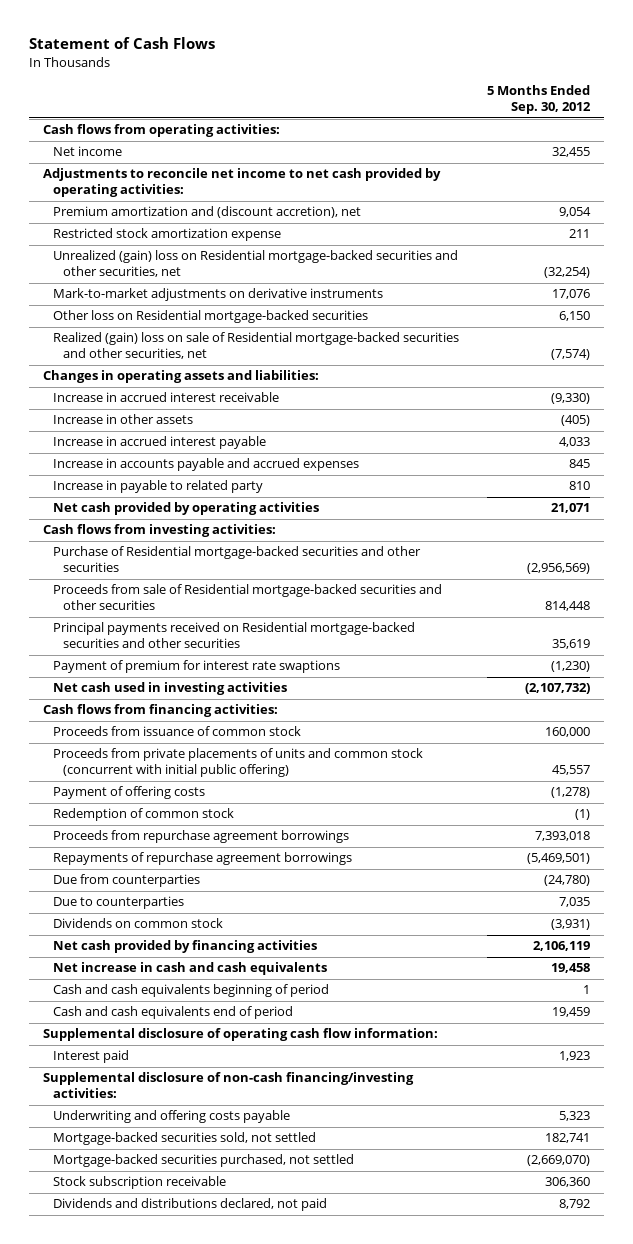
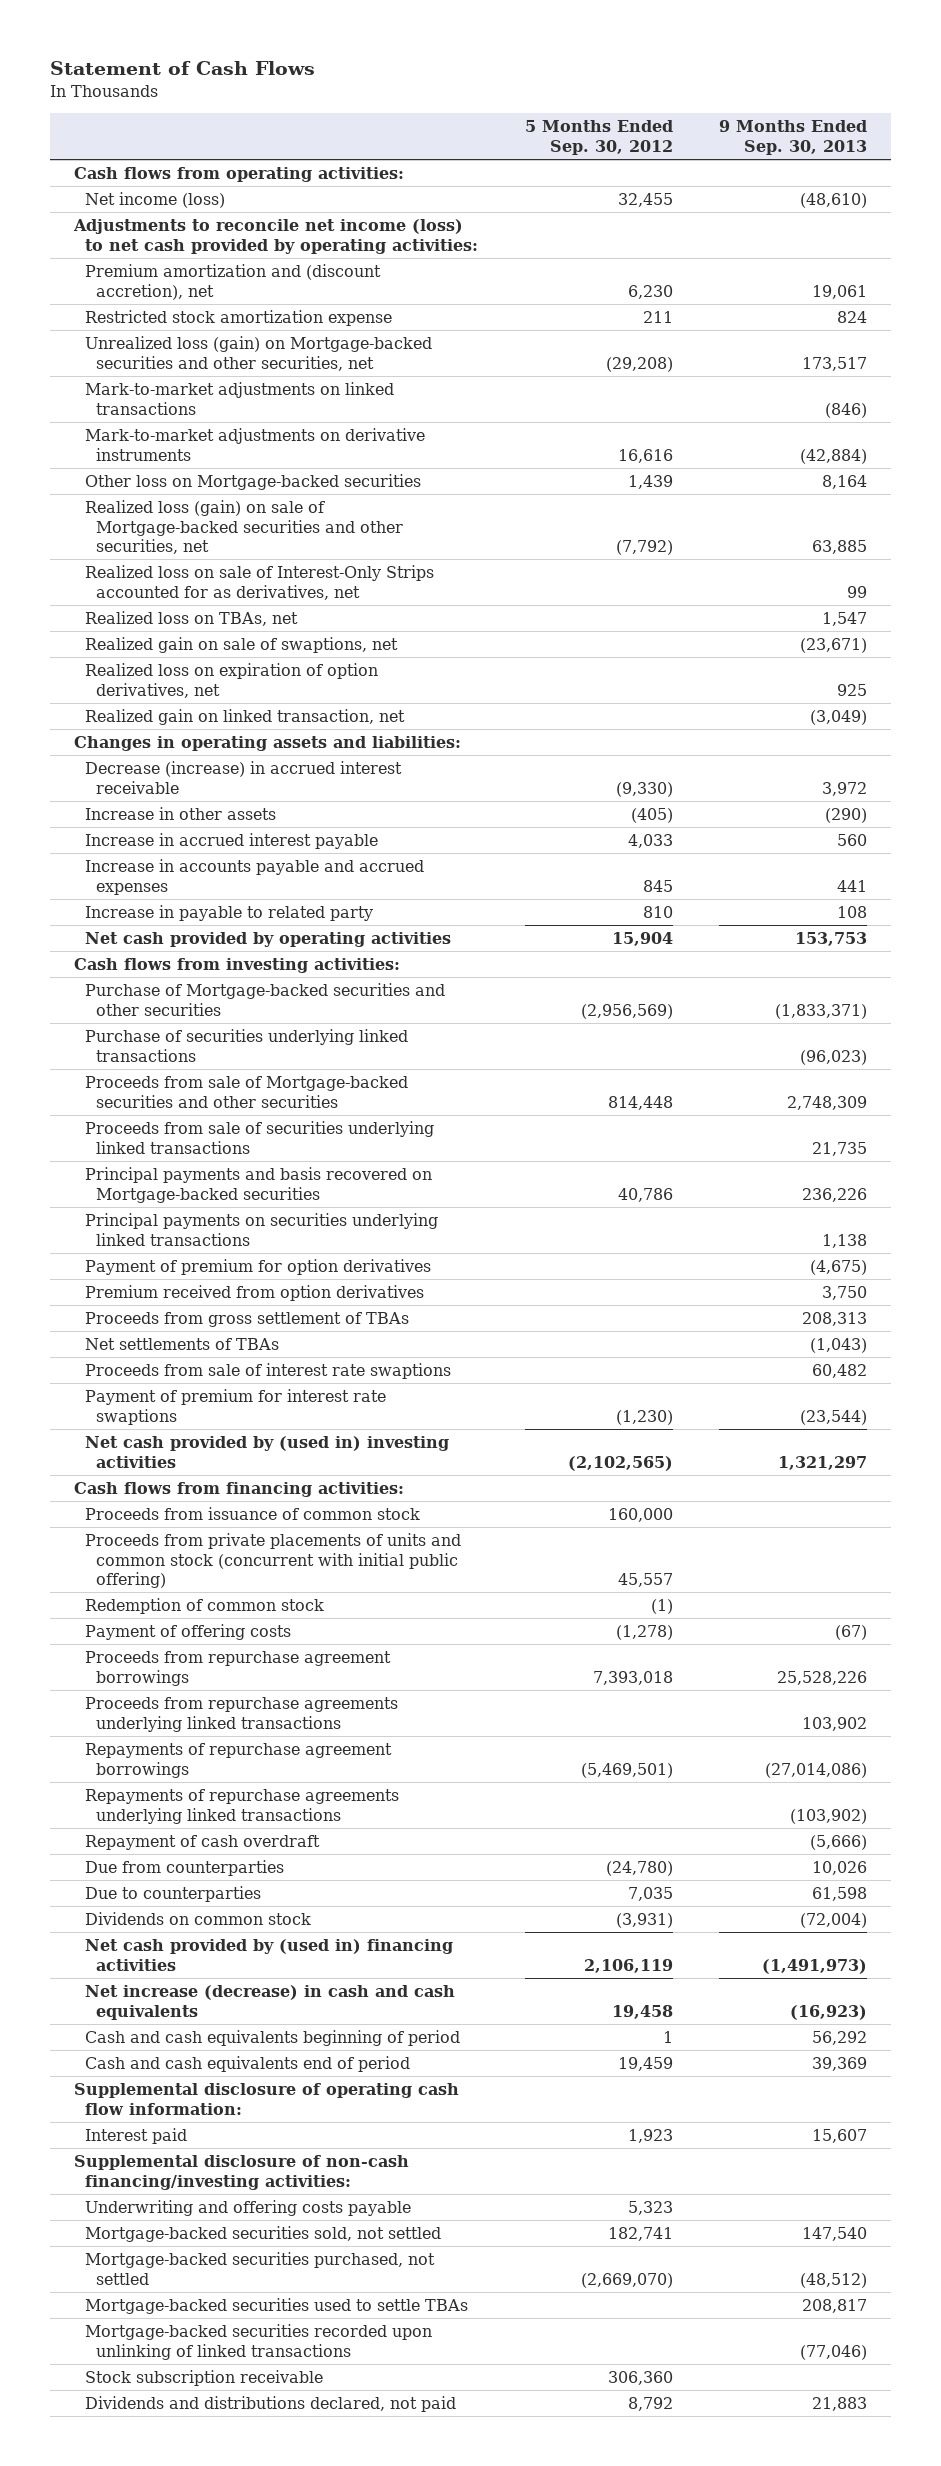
- | 5 Months Ended Sep. 30, 2012
+ | 5 Months Ended Sep. 30, 2012 | 9 Months Ended Sep. 30, 2013
- Net income | 32,455
- Adjustments to reconcile net income to net cash provided by operating activities:
- Premium amortization and (discount accretion), net | 9,054
+ Net income (loss) | 32,455 | (48,610)
+ Adjustments to reconcile net income (loss) to net cash provided by operating activities:
+ Premium amortization and (discount accretion), net | 6,230 | 19,061
- Unrealized (gain) loss on Residential mortgage-backed securities and other securities, net | (32,254)
- Mark-to-market adjustments on derivative instruments | 17,076
- Other loss on Residential mortgage-backed securities | 6,150
- Realized (gain) loss on sale of Residential mortgage-backed securities and other securities, net | (7,574)
+ Unrealized loss (gain) on Mortgage-backed securities and other securities, net | (29,208) | 173,517
+ Mark-to-market adjustments on linked transactions | | (846)
+ Mark-to-market adjustments on derivative instruments | 16,616 | (42,884)
+ Other loss on Mortgage-backed securities | 1,439 | 8,164
+ Realized loss (gain) on sale of Mortgage-backed securities and other securities, net | (7,792) | 63,885
+ Realized loss on sale of Interest-Only Strips accounted for as derivatives, net | | 99
+ Realized loss on TBAs, net | | 1,547
+ Realized gain on sale of swaptions, net | | (23,671)
+ Realized loss on expiration of option derivatives, net | | 925
+ Realized gain on linked transaction, net | | (3,049)
- Increase in accrued interest receivable | (9,330)
+ Decrease (increase) in accrued interest receivable | (9,330) | 3,972
- Net cash provided by operating activities | 21,071
+ Net cash provided by operating activities | 15,904 | 153,753
- Purchase of Residential mortgage-backed securities and other securities | (2,956,569)
- Proceeds from sale of Residential mortgage-backed securities and other securities | 814,448
- Principal payments received on Residential mortgage-backed securities and other securities | 35,619
+ Purchase of Mortgage-backed securities and other securities | (2,956,569) | (1,833,371)
+ Purchase of securities underlying linked transactions | | (96,023)
+ Proceeds from sale of Mortgage-backed securities and other securities | 814,448 | 2,748,309
+ Proceeds from sale of securities underlying linked transactions | | 21,735
+ Principal payments and basis recovered on Mortgage-backed securities | 40,786 | 236,226
+ Principal payments on securities underlying linked transactions | | 1,138
+ Payment of premium for option derivatives | | (4,675)
+ Premium received from option derivatives | | 3,750
+ Proceeds from gross settlement of TBAs | | 208,313
+ Net settlements of TBAs | | (1,043)
+ Proceeds from sale of interest rate swaptions | | 60,482
- Net cash used in investing activities | (2,107,732)
+ Net cash provided by (used in) investing activities | (2,102,565) | 1,321,297
moved down: Payment of offering costs | (1,278) | (67)
+ Proceeds from repurchase agreements underlying linked transactions | | 103,902
+ Repayments of repurchase agreements underlying linked transactions | | (103,902)
+ Repayment of cash overdraft | | (5,666)
- Net cash provided by financing activities | 2,106,119
- Net increase in cash and cash equivalents | 19,458
+ Net cash provided by (used in) financing activities | 2,106,119 | (1,491,973)
+ Net increase (decrease) in cash and cash equivalents | 19,458 | (16,923)
+ Mortgage-backed securities used to settle TBAs | | 208,817
+ Mortgage-backed securities recorded upon unlinking of linked transactions | | (77,046)

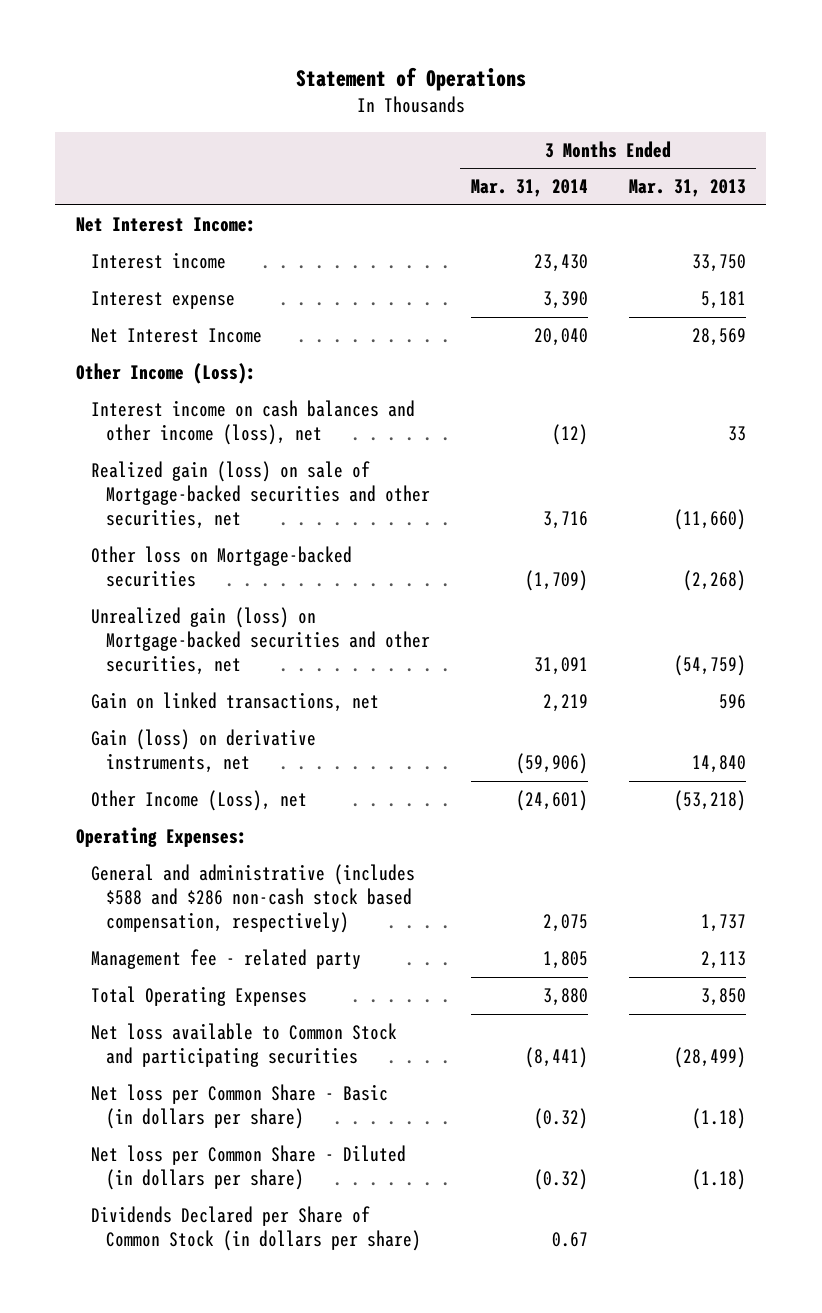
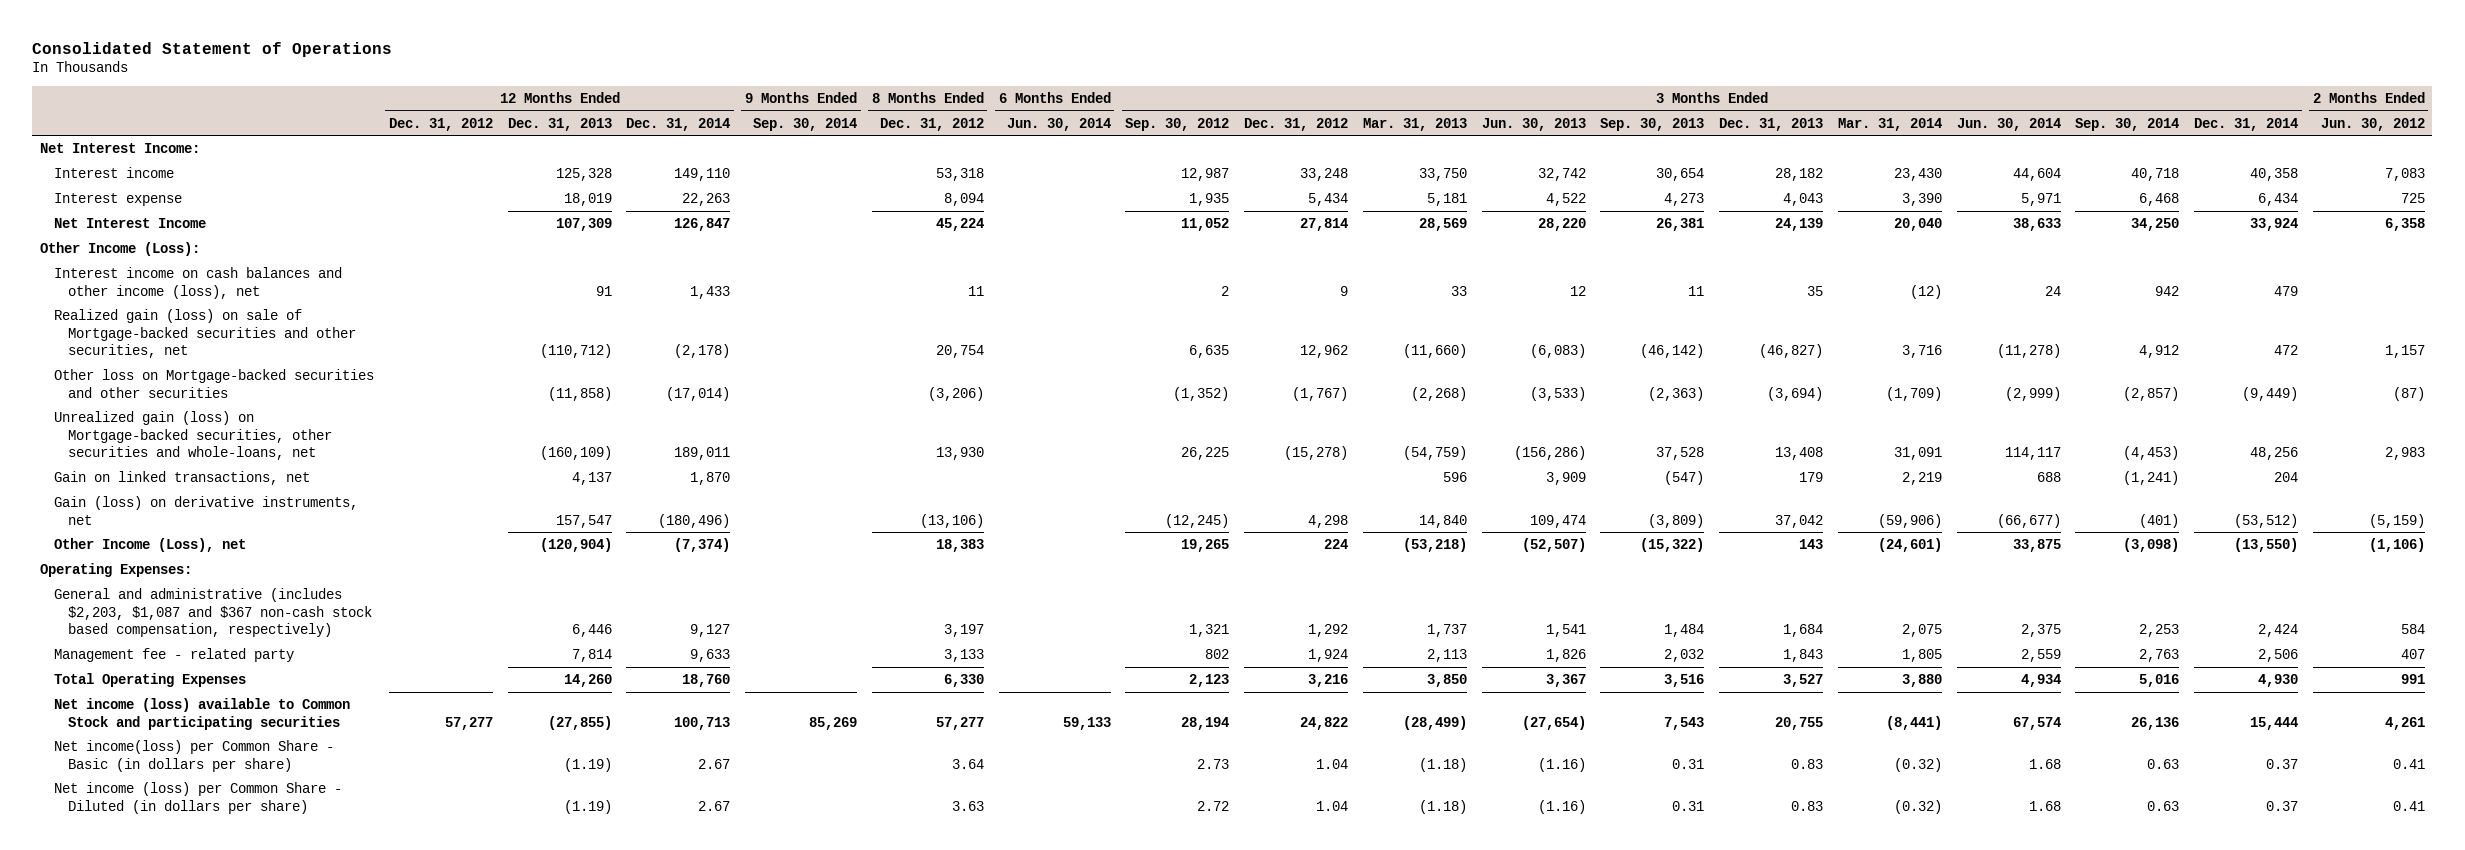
- Statement of Operations
+ Consolidated Statement of Operations
- | 3 Months Ended Mar. 31, 2014 | 3 Months Ended Mar. 31, 2013
+ | 12 Months Ended Dec. 31, 2012 | 12 Months Ended Dec. 31, 2013 | 12 Months Ended Dec. 31, 2014 | 9 Months Ended Sep. 30, 2014 | 8 Months Ended Dec. 31, 2012 | 6 Months Ended Jun. 30, 2014 | 3 Months Ended Sep. 30, 2012 | 3 Months Ended Dec. 31, 2012 | 3 Months Ended Mar. 31, 2013 | 3 Months Ended Jun. 30, 2013 | 3 Months Ended Sep. 30, 2013 | 3 Months Ended Dec. 31, 2013 | 3 Months Ended Mar. 31, 2014 | 3 Months Ended Jun. 30, 2014 | 3 Months Ended Sep. 30, 2014 | 3 Months Ended Dec. 31, 2014 | 2 Months Ended Jun. 30, 2012
- Other loss on Mortgage-backed securities | (1,709) | (2,268)
- Unrealized gain (loss) on Mortgage-backed securities and other securities, net | 31,091 | (54,759)
+ Other loss on Mortgage-backed securities and other securities | | (11,858) | (17,014) | | (3,206) | | (1,352) | (1,767) | (2,268) | (3,533) | (2,363) | (3,694) | (1,709) | (2,999) | (2,857) | (9,449) | (87)
+ Unrealized gain (loss) on Mortgage-backed securities, other securities and whole-loans, net | | (160,109) | 189,011 | | 13,930 | | 26,225 | (15,278) | (54,759) | (156,286) | 37,528 | 13,408 | 31,091 | 114,117 | (4,453) | 48,256 | 2,983
- General and administrative (includes $588 and $286 non-cash stock based compensation, respectively) | 2,075 | 1,737
+ General and administrative (includes $2,203, $1,087 and $367 non-cash stock based compensation, respectively) | | 6,446 | 9,127 | | 3,197 | | 1,321 | 1,292 | 1,737 | 1,541 | 1,484 | 1,684 | 2,075 | 2,375 | 2,253 | 2,424 | 584
- Net loss available to Common Stock and participating securities | (8,441) | (28,499)
- Net loss per Common Share - Basic (in dollars per share) | (0.32) | (1.18)
- Net loss per Common Share - Diluted (in dollars per share) | (0.32) | (1.18)
- Dividends Declared per Share of Common Stock (in dollars per share) | 0.67 |
+ Net income (loss) available to Common Stock and participating securities | 57,277 | (27,855) | 100,713 | 85,269 | 57,277 | 59,133 | 28,194 | 24,822 | (28,499) | (27,654) | 7,543 | 20,755 | (8,441) | 67,574 | 26,136 | 15,444 | 4,261
+ Net income(loss) per Common Share - Basic (in dollars per share) | | (1.19) | 2.67 | | 3.64 | | 2.73 | 1.04 | (1.18) | (1.16) | 0.31 | 0.83 | (0.32) | 1.68 | 0.63 | 0.37 | 0.41
+ Net income (loss) per Common Share - Diluted (in dollars per share) | | (1.19) | 2.67 | | 3.63 | | 2.72 | 1.04 | (1.18) | (1.16) | 0.31 | 0.83 | (0.32) | 1.68 | 0.63 | 0.37 | 0.41

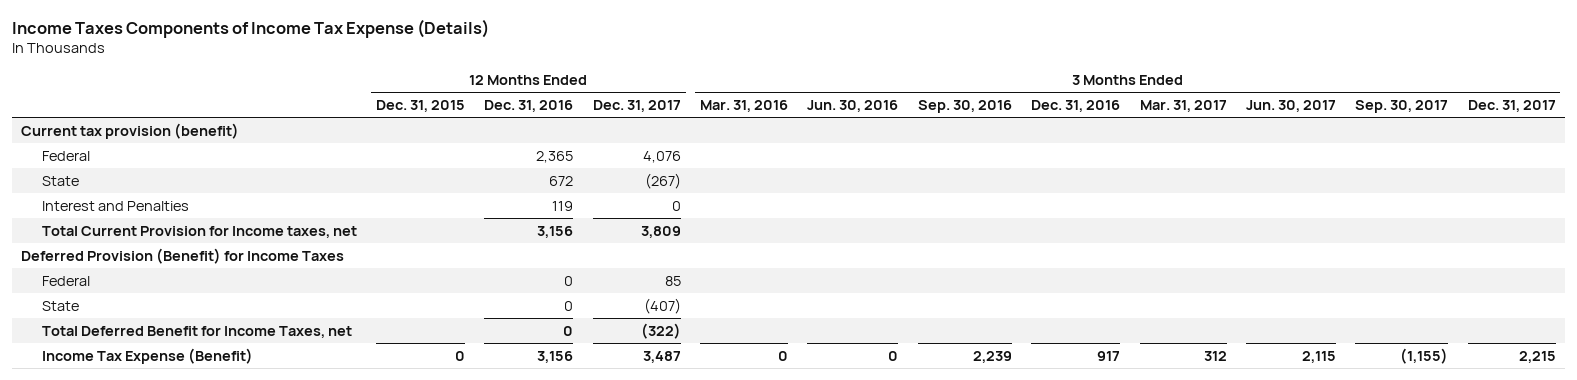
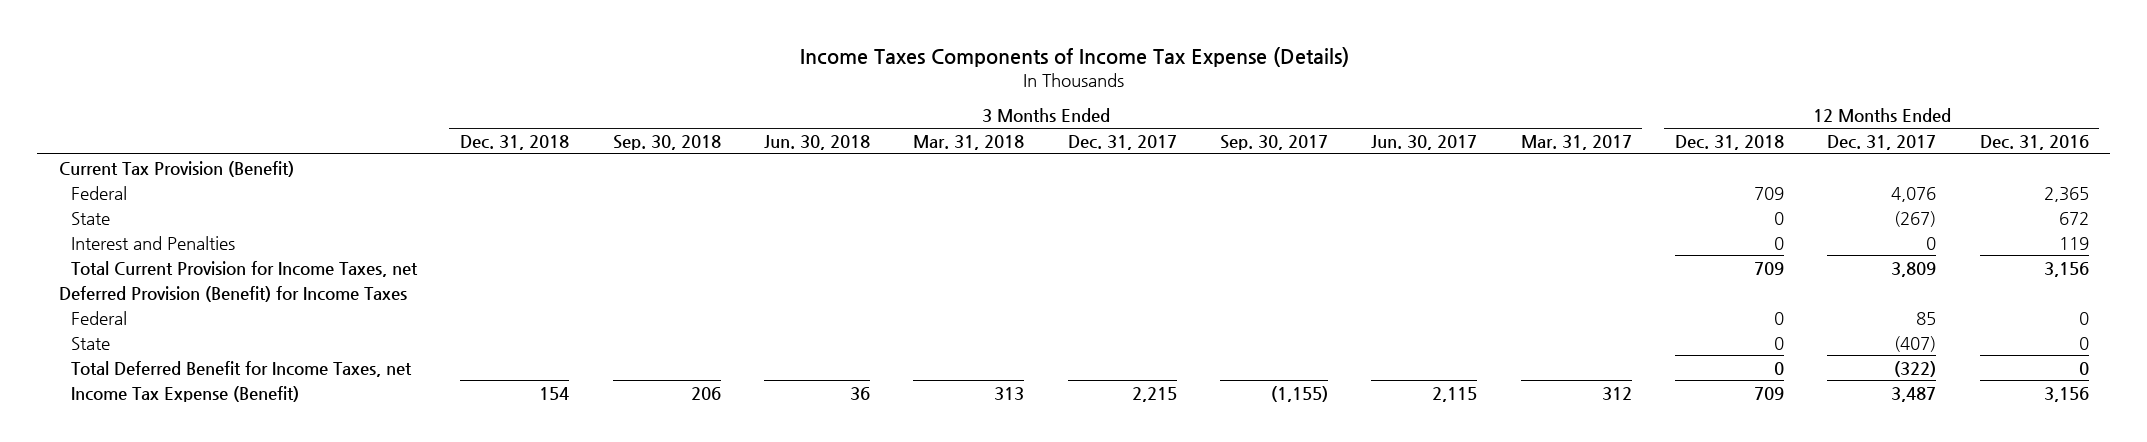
- | 12 Months Ended Dec. 31, 2015 | 12 Months Ended Dec. 31, 2016 | 12 Months Ended Dec. 31, 2017 | 3 Months Ended Mar. 31, 2016 | 3 Months Ended Jun. 30, 2016 | 3 Months Ended Sep. 30, 2016 | 3 Months Ended Dec. 31, 2016 | 3 Months Ended Mar. 31, 2017 | 3 Months Ended Jun. 30, 2017 | 3 Months Ended Sep. 30, 2017 | 3 Months Ended Dec. 31, 2017
+ | 3 Months Ended Dec. 31, 2018 | 3 Months Ended Sep. 30, 2018 | 3 Months Ended Jun. 30, 2018 | 3 Months Ended Mar. 31, 2018 | 3 Months Ended Dec. 31, 2017 | 3 Months Ended Sep. 30, 2017 | 3 Months Ended Jun. 30, 2017 | 3 Months Ended Mar. 31, 2017 | 12 Months Ended Dec. 31, 2018 | 12 Months Ended Dec. 31, 2017 | 12 Months Ended Dec. 31, 2016
- Current tax provision (benefit)
+ Current Tax Provision (Benefit)
- Total Current Provision for Income taxes, net | | 3,156 | 3,809 | | | | | | | |
+ Total Current Provision for Income Taxes, net | | | | | | | | | 709 | 3,809 | 3,156

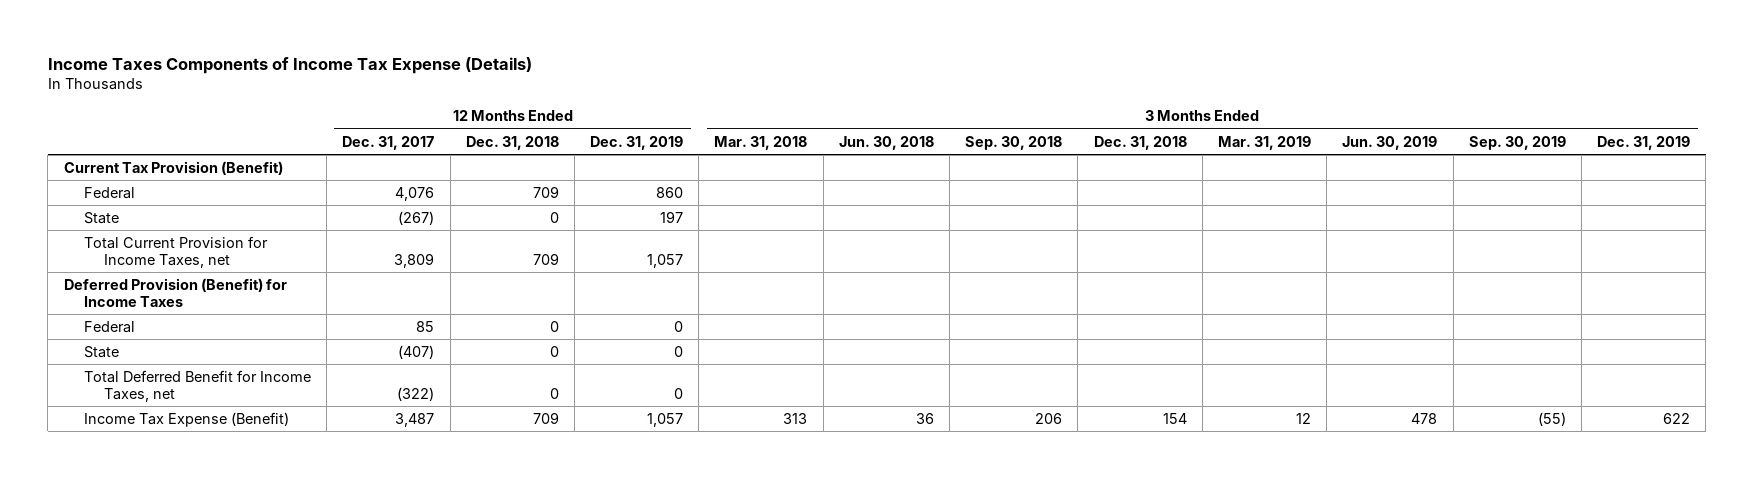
- | 3 Months Ended Dec. 31, 2018 | 3 Months Ended Sep. 30, 2018 | 3 Months Ended Jun. 30, 2018 | 3 Months Ended Mar. 31, 2018 | 3 Months Ended Dec. 31, 2017 | 3 Months Ended Sep. 30, 2017 | 3 Months Ended Jun. 30, 2017 | 3 Months Ended Mar. 31, 2017 | 12 Months Ended Dec. 31, 2018 | 12 Months Ended Dec. 31, 2017 | 12 Months Ended Dec. 31, 2016
+ | 12 Months Ended Dec. 31, 2017 | 12 Months Ended Dec. 31, 2018 | 12 Months Ended Dec. 31, 2019 | 3 Months Ended Mar. 31, 2018 | 3 Months Ended Jun. 30, 2018 | 3 Months Ended Sep. 30, 2018 | 3 Months Ended Dec. 31, 2018 | 3 Months Ended Mar. 31, 2019 | 3 Months Ended Jun. 30, 2019 | 3 Months Ended Sep. 30, 2019 | 3 Months Ended Dec. 31, 2019
- Interest and Penalties | | | | | | | | | 0 | 0 | 119

